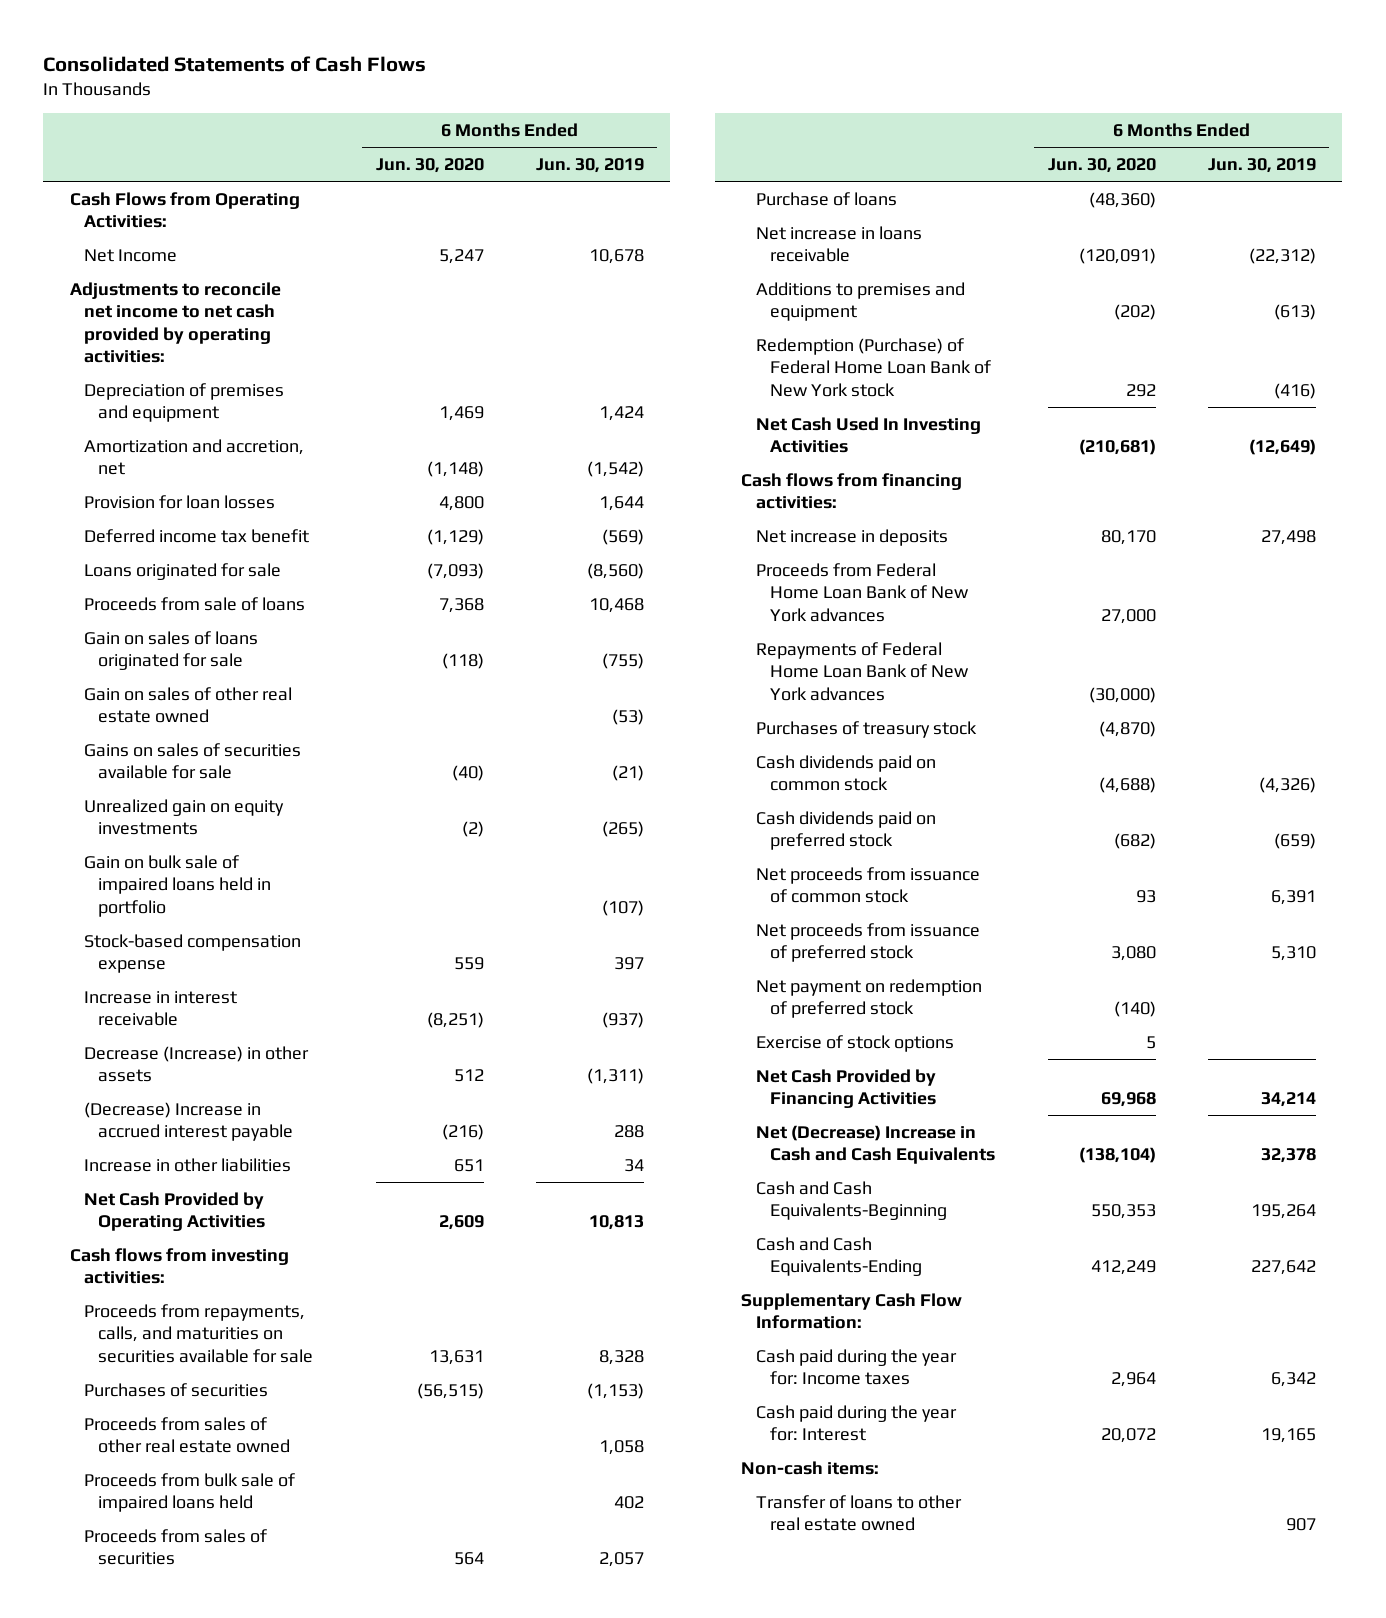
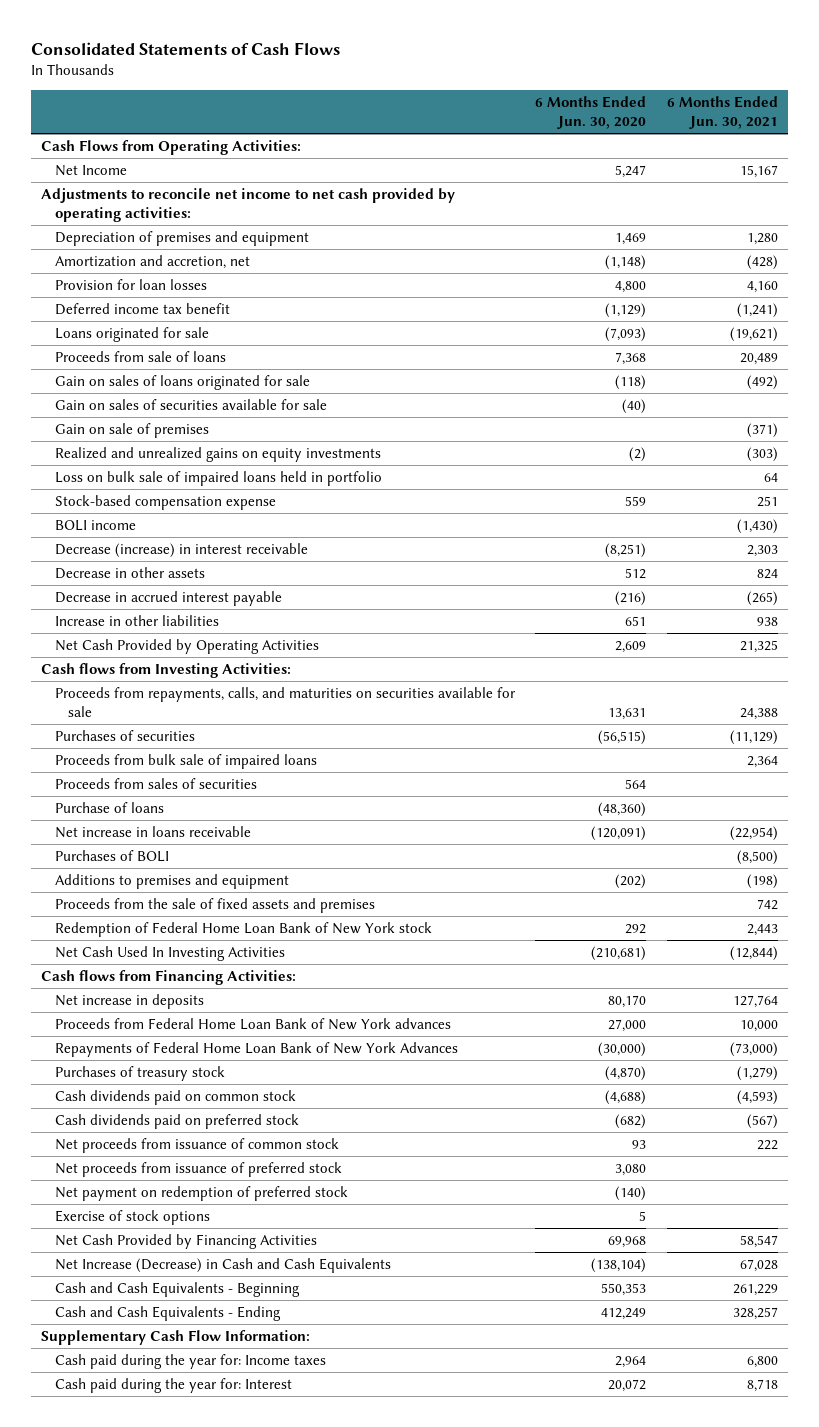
- | 6 Months Ended Jun. 30, 2020 | 6 Months Ended Jun. 30, 2019
+ | 6 Months Ended Jun. 30, 2020 | 6 Months Ended Jun. 30, 2021
- Gain on sales of other real estate owned | | (53)
- Gains on sales of securities available for sale | (40) | (21)
- Unrealized gain on equity investments | (2) | (265)
- Gain on bulk sale of impaired loans held in portfolio | | (107)
+ Gain on sales of securities available for sale | (40) |
+ Gain on sale of premises | | (371)
+ Realized and unrealized gains on equity investments | (2) | (303)
+ Loss on bulk sale of impaired loans held in portfolio | | 64
- Increase in interest receivable | (8,251) | (937)
- Decrease (Increase) in other assets | 512 | (1,311)
- (Decrease) Increase in accrued interest payable | (216) | 288
+ BOLI income | | (1,430)
+ Decrease (increase) in interest receivable | (8,251) | 2,303
+ Decrease in other assets | 512 | 824
+ Decrease in accrued interest payable | (216) | (265)
- Cash flows from investing activities:
+ Cash flows from Investing Activities:
- Proceeds from sales of other real estate owned | | 1,058
- Proceeds from bulk sale of impaired loans held | | 402
+ Proceeds from bulk sale of impaired loans | | 2,364
+ Purchases of BOLI | | (8,500)
- Redemption (Purchase) of Federal Home Loan Bank of New York stock | 292 | (416)
+ Proceeds from the sale of fixed assets and premises | | 742
+ Redemption of Federal Home Loan Bank of New York stock | 292 | 2,443
- Cash flows from financing activities:
+ Cash flows from Financing Activities:
- Repayments of Federal Home Loan Bank of New York advances | (30,000) |
+ Repayments of Federal Home Loan Bank of New York Advances | (30,000) | (73,000)
- Net (Decrease) Increase in Cash and Cash Equivalents | (138,104) | 32,378
- Cash and Cash Equivalents-Beginning | 550,353 | 195,264
- Cash and Cash Equivalents-Ending | 412,249 | 227,642
+ Net Increase (Decrease) in Cash and Cash Equivalents | (138,104) | 67,028
+ Cash and Cash Equivalents - Beginning | 550,353 | 261,229
+ Cash and Cash Equivalents - Ending | 412,249 | 328,257
- Non-cash items:
- Transfer of loans to other real estate owned | | 907

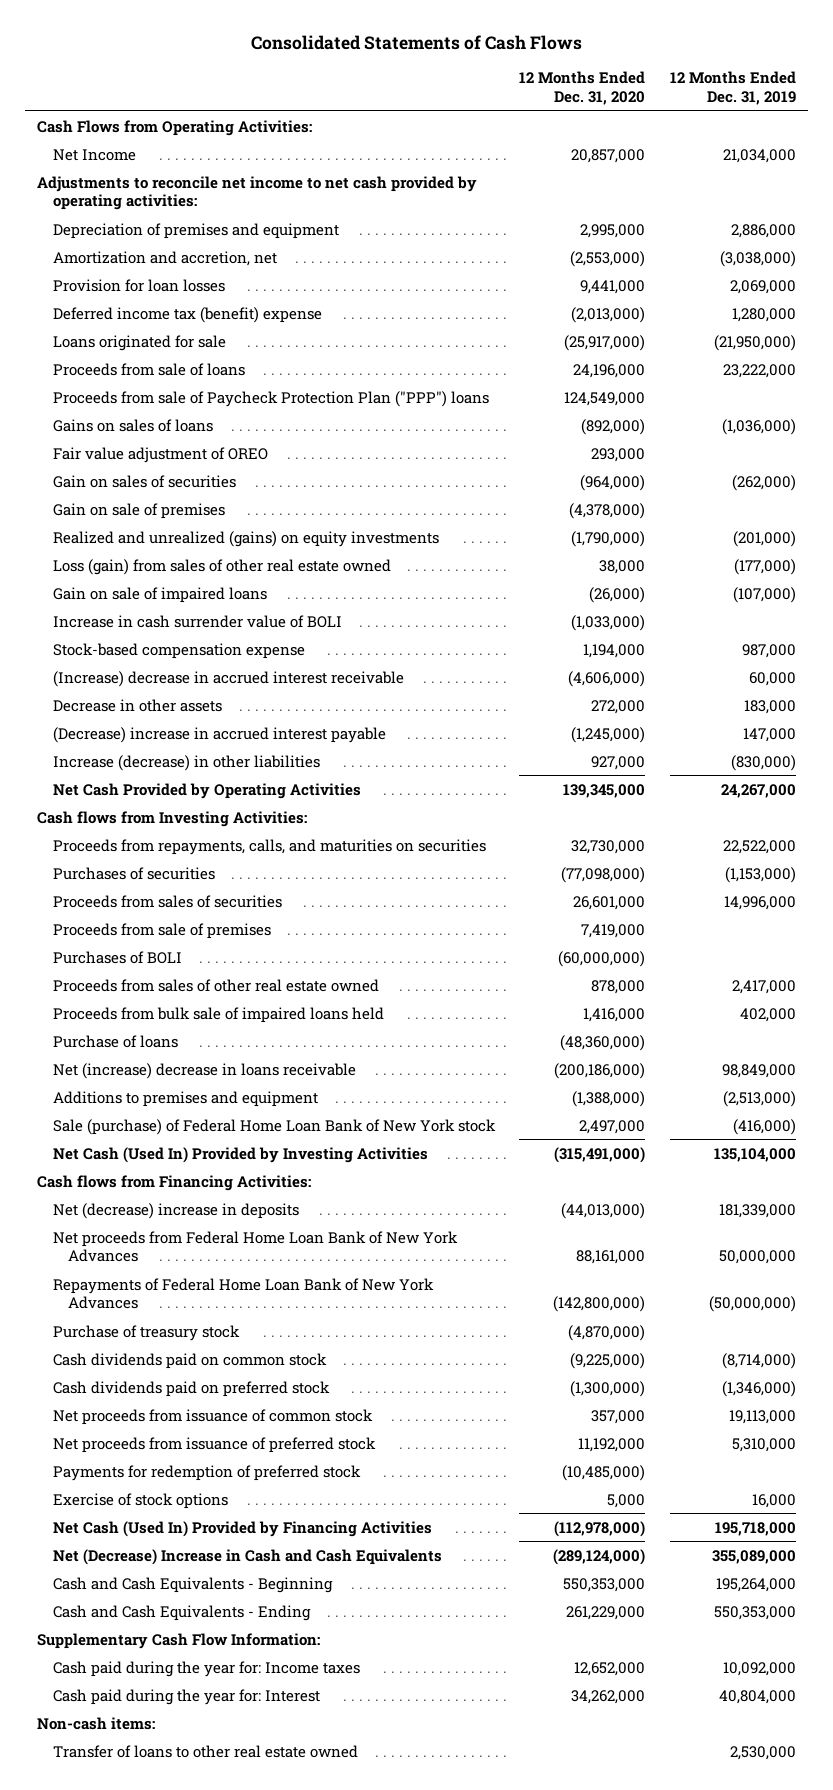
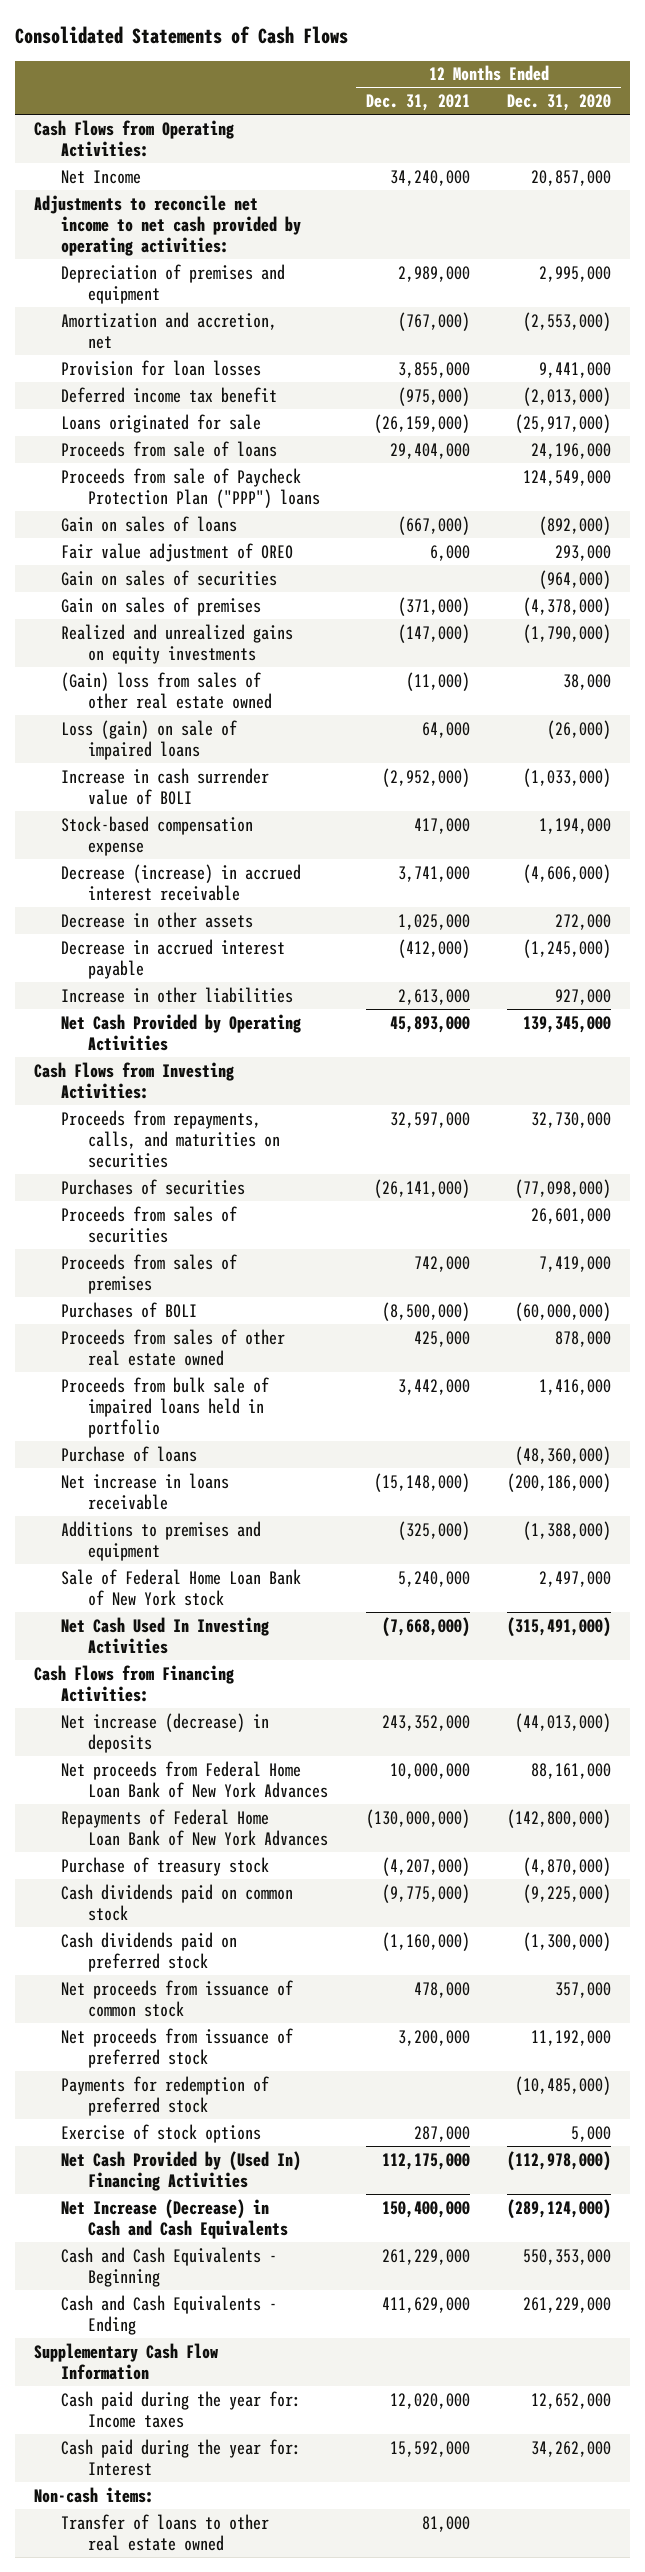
- | 12 Months Ended Dec. 31, 2020 | 12 Months Ended Dec. 31, 2019
+ | 12 Months Ended Dec. 31, 2021 | 12 Months Ended Dec. 31, 2020
- Deferred income tax (benefit) expense | (2,013,000) | 1,280,000
+ Deferred income tax benefit | (975,000) | (2,013,000)
- Gains on sales of loans | (892,000) | (1,036,000)
+ Gain on sales of loans | (667,000) | (892,000)
- Gain on sale of premises | (4,378,000) |
- Realized and unrealized (gains) on equity investments | (1,790,000) | (201,000)
- Loss (gain) from sales of other real estate owned | 38,000 | (177,000)
- Gain on sale of impaired loans | (26,000) | (107,000)
+ Gain on sales of premises | (371,000) | (4,378,000)
+ Realized and unrealized gains on equity investments | (147,000) | (1,790,000)
+ (Gain) loss from sales of other real estate owned | (11,000) | 38,000
+ Loss (gain) on sale of impaired loans | 64,000 | (26,000)
- (Increase) decrease in accrued interest receivable | (4,606,000) | 60,000
+ Decrease (increase) in accrued interest receivable | 3,741,000 | (4,606,000)
- (Decrease) increase in accrued interest payable | (1,245,000) | 147,000
- Increase (decrease) in other liabilities | 927,000 | (830,000)
+ Decrease in accrued interest payable | (412,000) | (1,245,000)
+ Increase in other liabilities | 2,613,000 | 927,000
- Cash flows from Investing Activities:
+ Cash Flows from Investing Activities:
- Proceeds from sale of premises | 7,419,000 |
+ Proceeds from sales of premises | 742,000 | 7,419,000
- Proceeds from bulk sale of impaired loans held | 1,416,000 | 402,000
+ Proceeds from bulk sale of impaired loans held in portfolio | 3,442,000 | 1,416,000
- Net (increase) decrease in loans receivable | (200,186,000) | 98,849,000
+ Net increase in loans receivable | (15,148,000) | (200,186,000)
- Sale (purchase) of Federal Home Loan Bank of New York stock | 2,497,000 | (416,000)
- Net Cash (Used In) Provided by Investing Activities | (315,491,000) | 135,104,000
- Cash flows from Financing Activities:
- Net (decrease) increase in deposits | (44,013,000) | 181,339,000
+ Sale of Federal Home Loan Bank of New York stock | 5,240,000 | 2,497,000
+ Net Cash Used In Investing Activities | (7,668,000) | (315,491,000)
+ Cash Flows from Financing Activities:
+ Net increase (decrease) in deposits | 243,352,000 | (44,013,000)
- Net Cash (Used In) Provided by Financing Activities | (112,978,000) | 195,718,000
- Net (Decrease) Increase in Cash and Cash Equivalents | (289,124,000) | 355,089,000
+ Net Cash Provided by (Used In) Financing Activities | 112,175,000 | (112,978,000)
+ Net Increase (Decrease) in Cash and Cash Equivalents | 150,400,000 | (289,124,000)
- Supplementary Cash Flow Information:
+ Supplementary Cash Flow Information

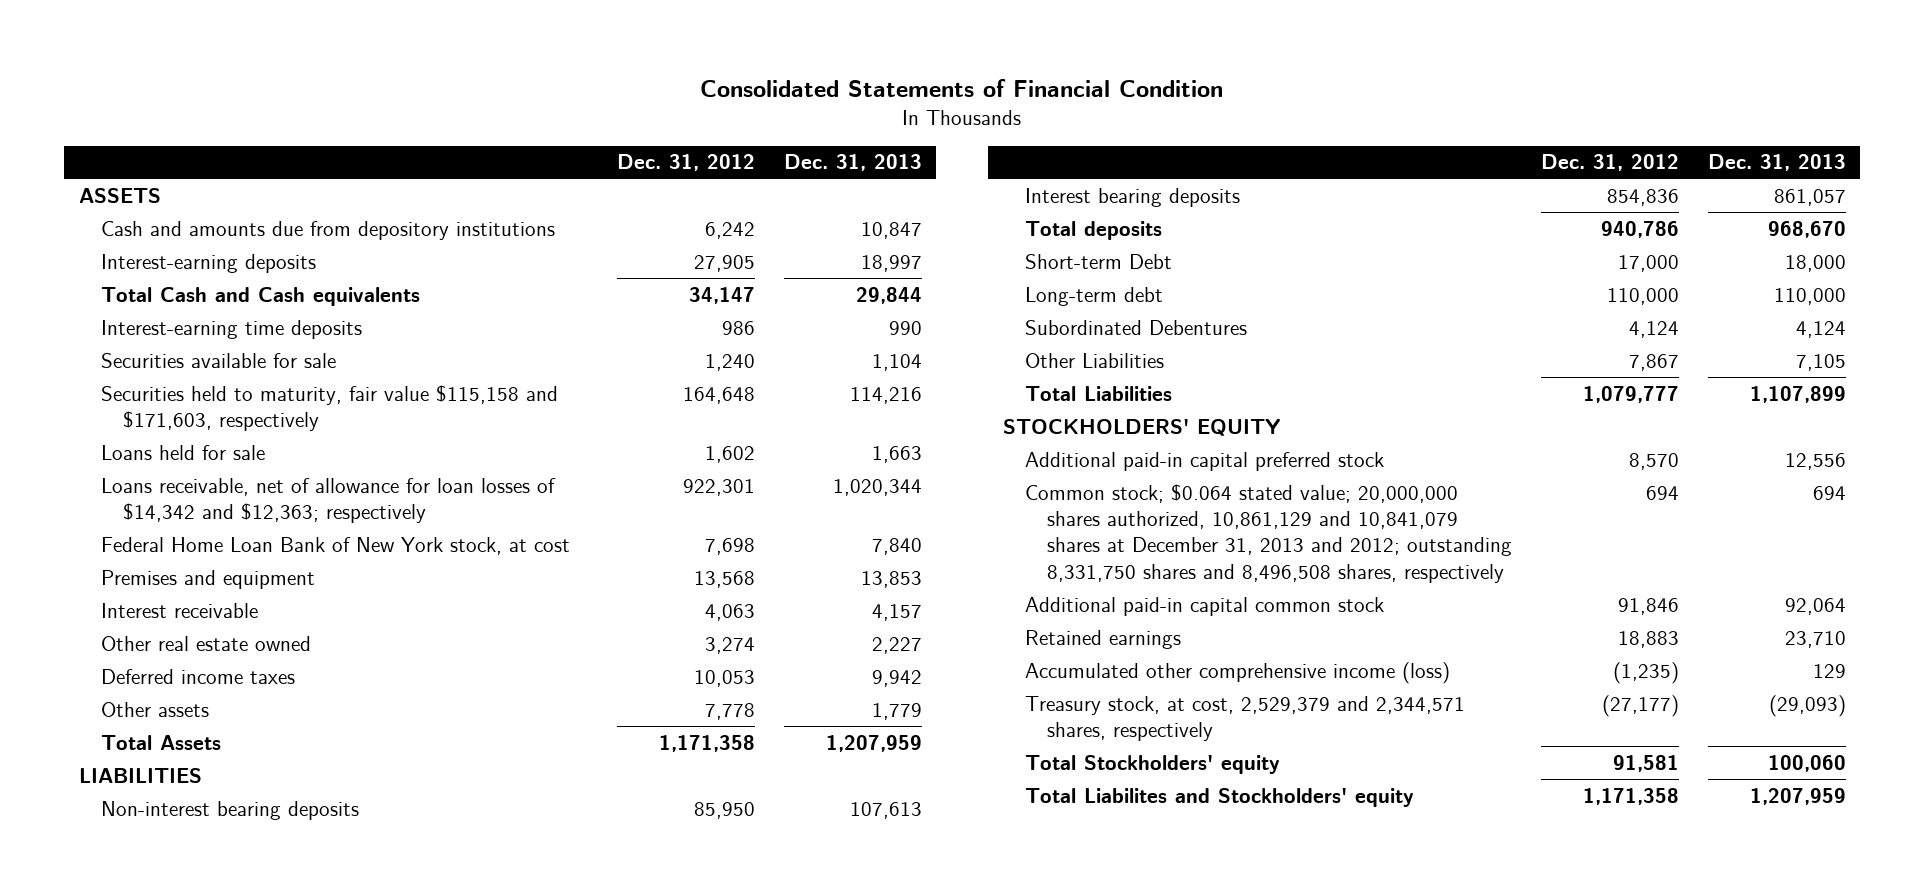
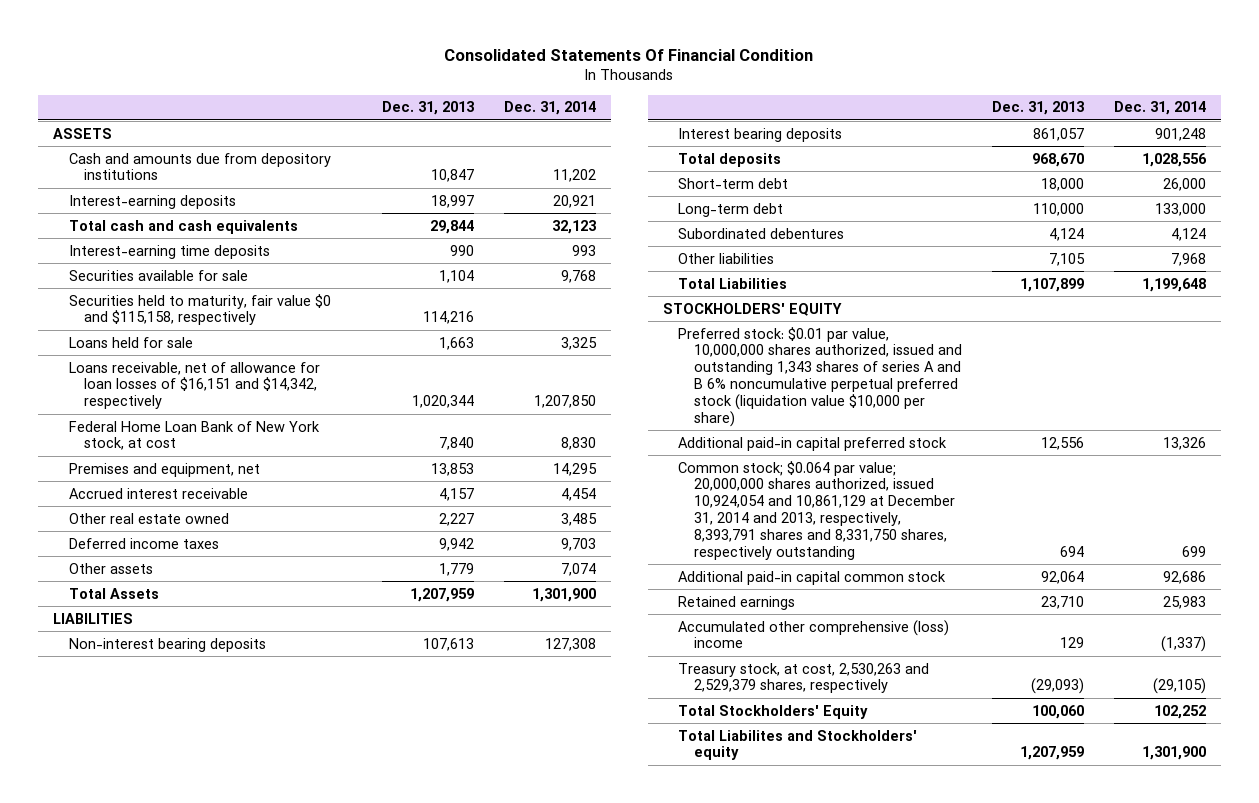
- Consolidated Statements of Financial Condition
+ Consolidated Statements Of Financial Condition
- | Dec. 31, 2012 | Dec. 31, 2013
+ | Dec. 31, 2013 | Dec. 31, 2014
- Total Cash and Cash equivalents | 34,147 | 29,844
+ Total cash and cash equivalents | 29,844 | 32,123
- Securities held to maturity, fair value $115,158 and $171,603, respectively | 164,648 | 114,216
+ Securities held to maturity, fair value $0 and $115,158, respectively | 114,216 |
- Loans receivable, net of allowance for loan losses of $14,342 and $12,363; respectively | 922,301 | 1,020,344
+ Loans receivable, net of allowance for loan losses of $16,151 and $14,342, respectively | 1,020,344 | 1,207,850
- Premises and equipment | 13,568 | 13,853
- Interest receivable | 4,063 | 4,157
+ Premises and equipment, net | 13,853 | 14,295
+ Accrued interest receivable | 4,157 | 4,454
- Short-term Debt | 17,000 | 18,000
+ Short-term debt | 18,000 | 26,000
- Subordinated Debentures | 4,124 | 4,124
- Other Liabilities | 7,867 | 7,105
+ Subordinated debentures | 4,124 | 4,124
+ Other liabilities | 7,105 | 7,968
+ Preferred stock: $0.01 par value, 10,000,000 shares authorized, issued and outstanding 1,343 shares of series A and B 6% noncumulative perpetual preferred stock (liquidation value $10,000 per share)
- Common stock; $0.064 stated value; 20,000,000 shares authorized, 10,861,129 and 10,841,079 shares at December 31, 2013 and 2012; outstanding 8,331,750 shares and 8,496,508 shares, respectively | 694 | 694
+ Common stock; $0.064 par value; 20,000,000 shares authorized, issued 10,924,054 and 10,861,129 at December 31, 2014 and 2013, respectively, 8,393,791 shares and 8,331,750 shares, respectively outstanding | 694 | 699
- Accumulated other comprehensive income (loss) | (1,235) | 129
- Treasury stock, at cost, 2,529,379 and 2,344,571 shares, respectively | (27,177) | (29,093)
- Total Stockholders' equity | 91,581 | 100,060
+ Accumulated other comprehensive (loss) income | 129 | (1,337)
+ Treasury stock, at cost, 2,530,263 and 2,529,379 shares, respectively | (29,093) | (29,105)
+ Total Stockholders' Equity | 100,060 | 102,252

